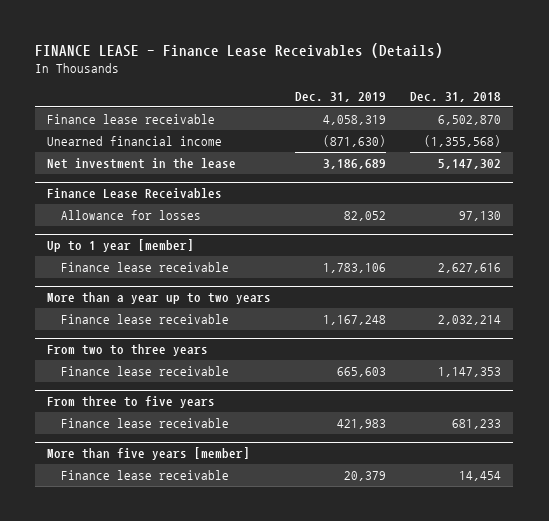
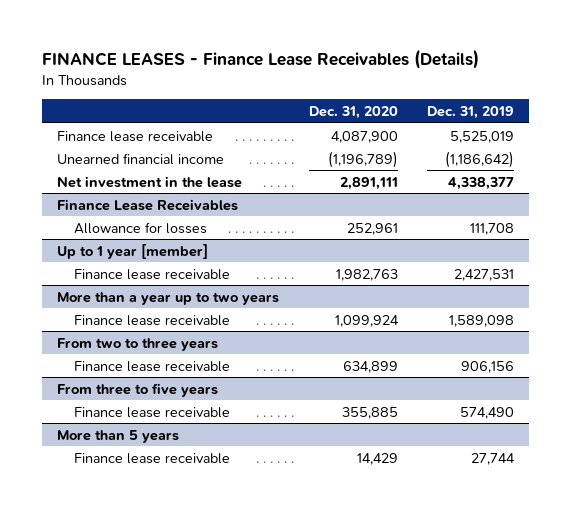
- FINANCE LEASE - Finance Lease Receivables (Details)
+ FINANCE LEASES - Finance Lease Receivables (Details)
- | Dec. 31, 2019 | Dec. 31, 2018
+ | Dec. 31, 2020 | Dec. 31, 2019
- Finance lease receivable | 4,058,319 | 6,502,870
- Unearned financial income | (871,630) | (1,355,568)
- Net investment in the lease | 3,186,689 | 5,147,302
+ Finance lease receivable | 4,087,900 | 5,525,019
+ Unearned financial income | (1,196,789) | (1,186,642)
+ Net investment in the lease | 2,891,111 | 4,338,377
@ Finance Lease Receivables
- Allowance for losses | 82,052 | 97,130
+ Allowance for losses | 252,961 | 111,708
@ Up to 1 year [member]
- Finance lease receivable | 1,783,106 | 2,627,616
+ Finance lease receivable | 1,982,763 | 2,427,531
@ More than a year up to two years
- Finance lease receivable | 1,167,248 | 2,032,214
+ Finance lease receivable | 1,099,924 | 1,589,098
@ From two to three years
- Finance lease receivable | 665,603 | 1,147,353
+ Finance lease receivable | 634,899 | 906,156
@ From three to five years
- Finance lease receivable | 421,983 | 681,233
- More than five years [member]
- Finance lease receivable | 20,379 | 14,454
@ From three to five years
+ Finance lease receivable | 355,885 | 574,490
+ More than 5 years
+ Finance lease receivable | 14,429 | 27,744

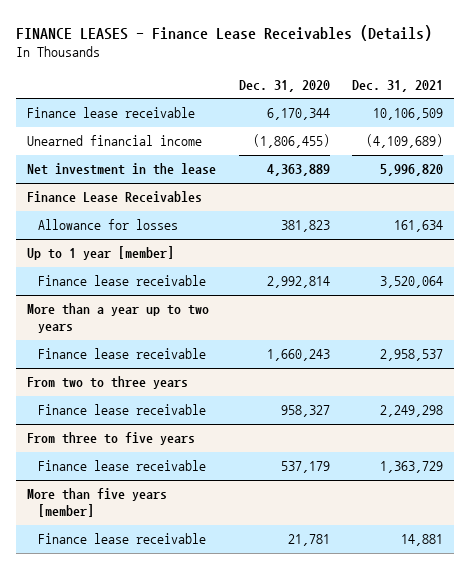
- | Dec. 31, 2020 | Dec. 31, 2019
+ | Dec. 31, 2020 | Dec. 31, 2021
- Finance lease receivable | 4,087,900 | 5,525,019
- Unearned financial income | (1,196,789) | (1,186,642)
- Net investment in the lease | 2,891,111 | 4,338,377
+ Finance lease receivable | 6,170,344 | 10,106,509
+ Unearned financial income | (1,806,455) | (4,109,689)
+ Net investment in the lease | 4,363,889 | 5,996,820
@ Finance Lease Receivables
- Allowance for losses | 252,961 | 111,708
+ Allowance for losses | 381,823 | 161,634
@ Up to 1 year [member]
- Finance lease receivable | 1,982,763 | 2,427,531
+ Finance lease receivable | 2,992,814 | 3,520,064
@ More than a year up to two years
- Finance lease receivable | 1,099,924 | 1,589,098
+ Finance lease receivable | 1,660,243 | 2,958,537
@ From two to three years
- Finance lease receivable | 634,899 | 906,156
+ Finance lease receivable | 958,327 | 2,249,298
@ From three to five years
- Finance lease receivable | 355,885 | 574,490
- More than 5 years
- Finance lease receivable | 14,429 | 27,744
@ From three to five years
+ Finance lease receivable | 537,179 | 1,363,729
+ More than five years [member]
+ Finance lease receivable | 21,781 | 14,881

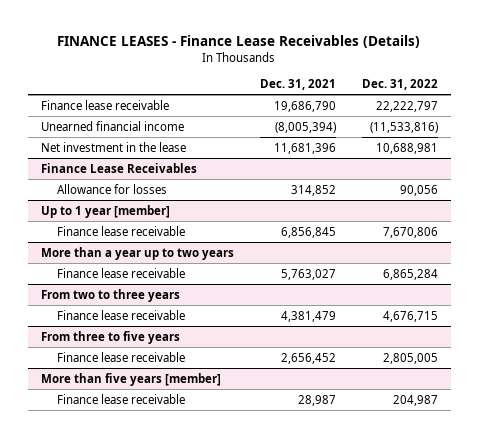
- | Dec. 31, 2020 | Dec. 31, 2021
+ | Dec. 31, 2021 | Dec. 31, 2022
- Finance lease receivable | 6,170,344 | 10,106,509
- Unearned financial income | (1,806,455) | (4,109,689)
- Net investment in the lease | 4,363,889 | 5,996,820
+ Finance lease receivable | 19,686,790 | 22,222,797
+ Unearned financial income | (8,005,394) | (11,533,816)
+ Net investment in the lease | 11,681,396 | 10,688,981
@ Finance Lease Receivables
- Allowance for losses | 381,823 | 161,634
+ Allowance for losses | 314,852 | 90,056
@ Up to 1 year [member]
- Finance lease receivable | 2,992,814 | 3,520,064
+ Finance lease receivable | 6,856,845 | 7,670,806
@ More than a year up to two years
- Finance lease receivable | 1,660,243 | 2,958,537
+ Finance lease receivable | 5,763,027 | 6,865,284
@ From two to three years
- Finance lease receivable | 958,327 | 2,249,298
+ Finance lease receivable | 4,381,479 | 4,676,715
@ From three to five years
- Finance lease receivable | 537,179 | 1,363,729
+ Finance lease receivable | 2,656,452 | 2,805,005
@ More than five years [member]
- Finance lease receivable | 21,781 | 14,881
+ Finance lease receivable | 28,987 | 204,987

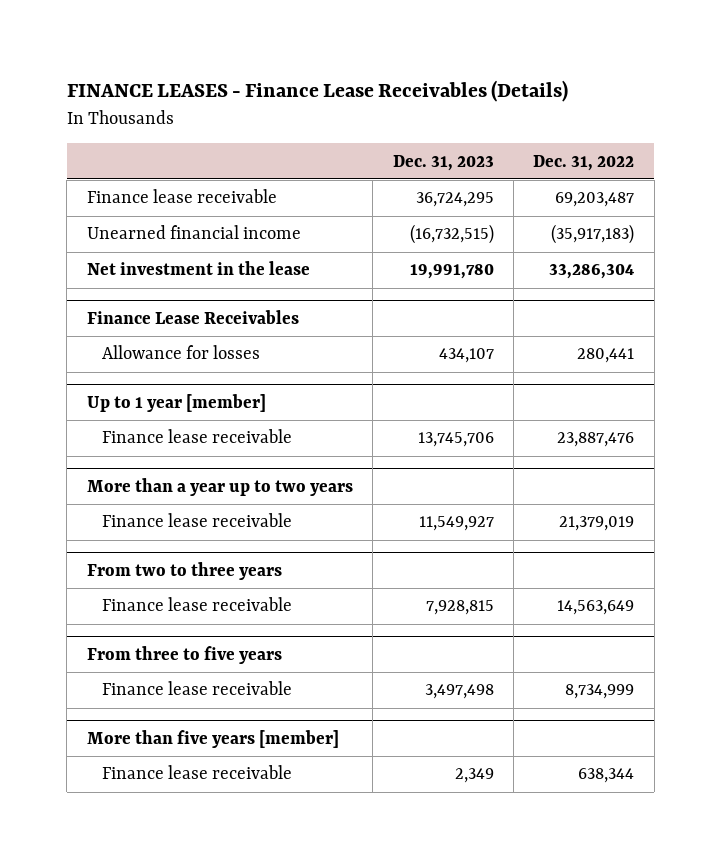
- | Dec. 31, 2021 | Dec. 31, 2022
+ | Dec. 31, 2023 | Dec. 31, 2022
- Finance lease receivable | 19,686,790 | 22,222,797
- Unearned financial income | (8,005,394) | (11,533,816)
- Net investment in the lease | 11,681,396 | 10,688,981
+ Finance lease receivable | 36,724,295 | 69,203,487
+ Unearned financial income | (16,732,515) | (35,917,183)
+ Net investment in the lease | 19,991,780 | 33,286,304
@ Finance Lease Receivables
- Allowance for losses | 314,852 | 90,056
+ Allowance for losses | 434,107 | 280,441
@ Up to 1 year [member]
- Finance lease receivable | 6,856,845 | 7,670,806
+ Finance lease receivable | 13,745,706 | 23,887,476
@ More than a year up to two years
- Finance lease receivable | 5,763,027 | 6,865,284
+ Finance lease receivable | 11,549,927 | 21,379,019
@ From two to three years
- Finance lease receivable | 4,381,479 | 4,676,715
+ Finance lease receivable | 7,928,815 | 14,563,649
@ From three to five years
- Finance lease receivable | 2,656,452 | 2,805,005
+ Finance lease receivable | 3,497,498 | 8,734,999
@ More than five years [member]
- Finance lease receivable | 28,987 | 204,987
+ Finance lease receivable | 2,349 | 638,344

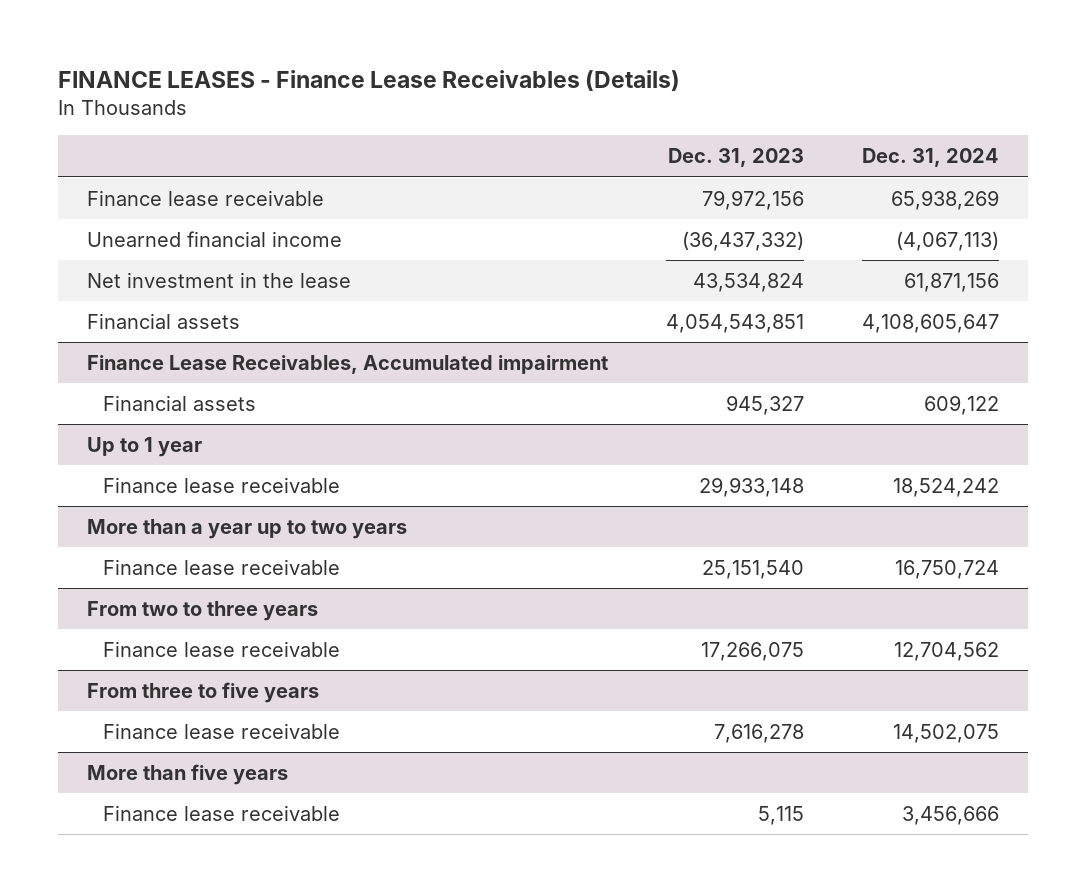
- | Dec. 31, 2023 | Dec. 31, 2022
+ | Dec. 31, 2023 | Dec. 31, 2024
- Finance lease receivable | 36,724,295 | 69,203,487
- Unearned financial income | (16,732,515) | (35,917,183)
- Net investment in the lease | 19,991,780 | 33,286,304
- Finance Lease Receivables
- Allowance for losses | 434,107 | 280,441
- Up to 1 year [member]
- Finance lease receivable | 13,745,706 | 23,887,476
+ Finance lease receivable | 79,972,156 | 65,938,269
+ Unearned financial income | (36,437,332) | (4,067,113)
+ Net investment in the lease | 43,534,824 | 61,871,156
+ Financial assets | 4,054,543,851 | 4,108,605,647
+ Finance Lease Receivables, Accumulated impairment
+ Financial assets | 945,327 | 609,122
+ Up to 1 year
+ Finance lease receivable | 29,933,148 | 18,524,242
@ More than a year up to two years
- Finance lease receivable | 11,549,927 | 21,379,019
+ Finance lease receivable | 25,151,540 | 16,750,724
@ From two to three years
- Finance lease receivable | 7,928,815 | 14,563,649
+ Finance lease receivable | 17,266,075 | 12,704,562
@ From three to five years
- Finance lease receivable | 3,497,498 | 8,734,999
- More than five years [member]
- Finance lease receivable | 2,349 | 638,344
@ From three to five years
+ Finance lease receivable | 7,616,278 | 14,502,075
+ More than five years
+ Finance lease receivable | 5,115 | 3,456,666

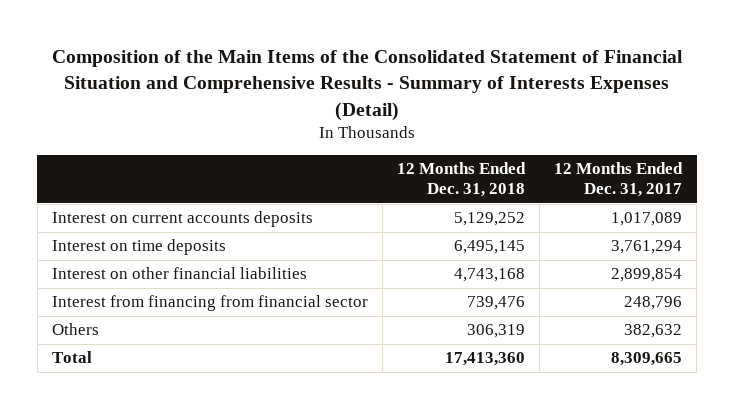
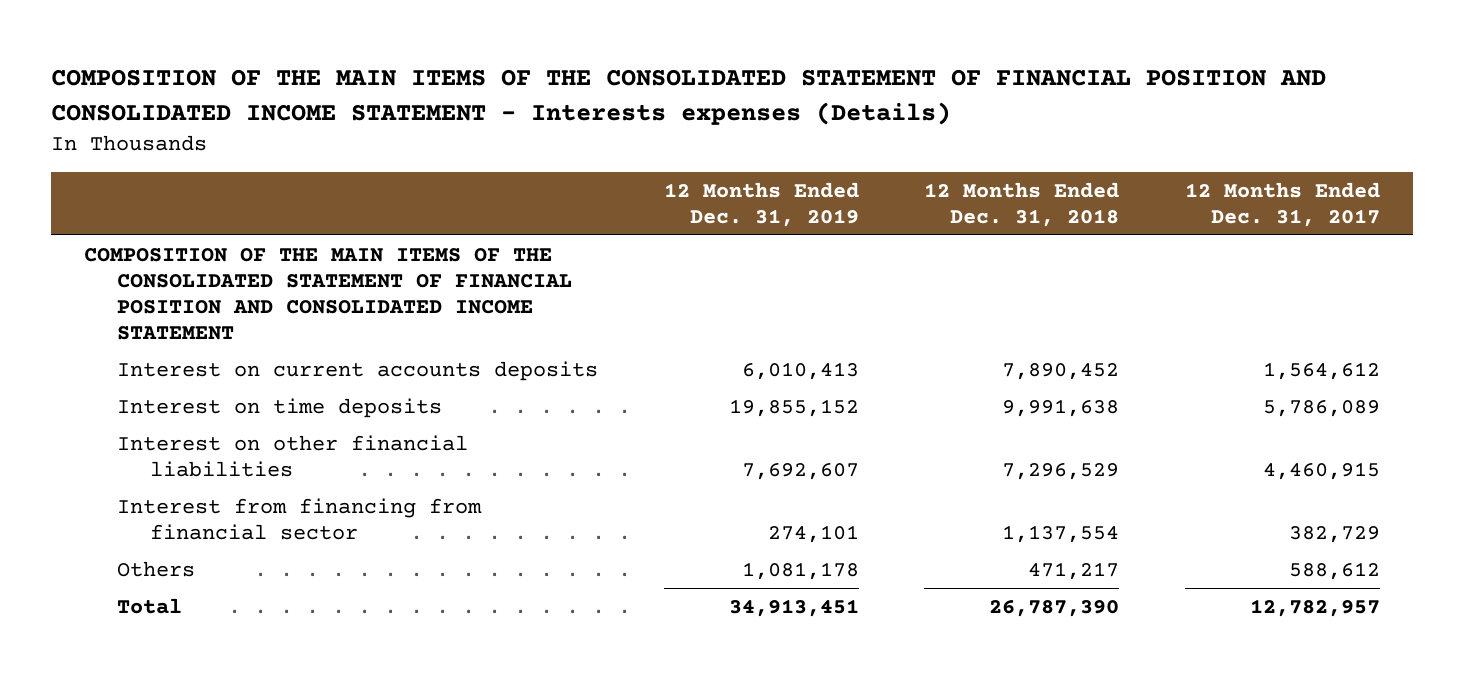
- Composition of the Main Items of the Consolidated Statement of Financial Situation and Comprehensive Results - Summary of Interests Expenses (Detail)
+ COMPOSITION OF THE MAIN ITEMS OF THE CONSOLIDATED STATEMENT OF FINANCIAL POSITION AND CONSOLIDATED INCOME STATEMENT - Interests expenses (Details)
- | 12 Months Ended Dec. 31, 2018 | 12 Months Ended Dec. 31, 2017
+ | 12 Months Ended Dec. 31, 2019 | 12 Months Ended Dec. 31, 2018 | 12 Months Ended Dec. 31, 2017
- Interest on current accounts deposits | 5,129,252 | 1,017,089
- Interest on time deposits | 6,495,145 | 3,761,294
- Interest on other financial liabilities | 4,743,168 | 2,899,854
- Interest from financing from financial sector | 739,476 | 248,796
- Others | 306,319 | 382,632
- Total | 17,413,360 | 8,309,665
+ COMPOSITION OF THE MAIN ITEMS OF THE CONSOLIDATED STATEMENT OF FINANCIAL POSITION AND CONSOLIDATED INCOME STATEMENT
+ Interest on current accounts deposits | 6,010,413 | 7,890,452 | 1,564,612
+ Interest on time deposits | 19,855,152 | 9,991,638 | 5,786,089
+ Interest on other financial liabilities | 7,692,607 | 7,296,529 | 4,460,915
+ Interest from financing from financial sector | 274,101 | 1,137,554 | 382,729
+ Others | 1,081,178 | 471,217 | 588,612
+ Total | 34,913,451 | 26,787,390 | 12,782,957

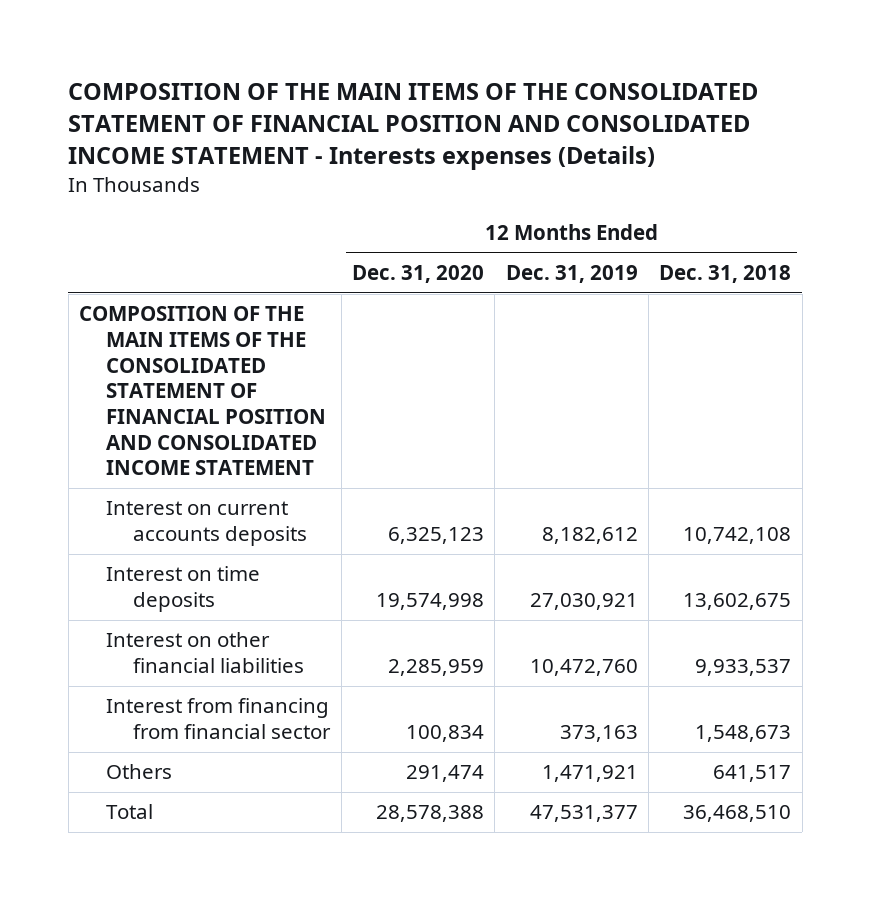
- | 12 Months Ended Dec. 31, 2019 | 12 Months Ended Dec. 31, 2018 | 12 Months Ended Dec. 31, 2017
+ | 12 Months Ended Dec. 31, 2020 | 12 Months Ended Dec. 31, 2019 | 12 Months Ended Dec. 31, 2018
- Interest on current accounts deposits | 6,010,413 | 7,890,452 | 1,564,612
- Interest on time deposits | 19,855,152 | 9,991,638 | 5,786,089
- Interest on other financial liabilities | 7,692,607 | 7,296,529 | 4,460,915
- Interest from financing from financial sector | 274,101 | 1,137,554 | 382,729
- Others | 1,081,178 | 471,217 | 588,612
- Total | 34,913,451 | 26,787,390 | 12,782,957
+ Interest on current accounts deposits | 6,325,123 | 8,182,612 | 10,742,108
+ Interest on time deposits | 19,574,998 | 27,030,921 | 13,602,675
+ Interest on other financial liabilities | 2,285,959 | 10,472,760 | 9,933,537
+ Interest from financing from financial sector | 100,834 | 373,163 | 1,548,673
+ Others | 291,474 | 1,471,921 | 641,517
+ Total | 28,578,388 | 47,531,377 | 36,468,510

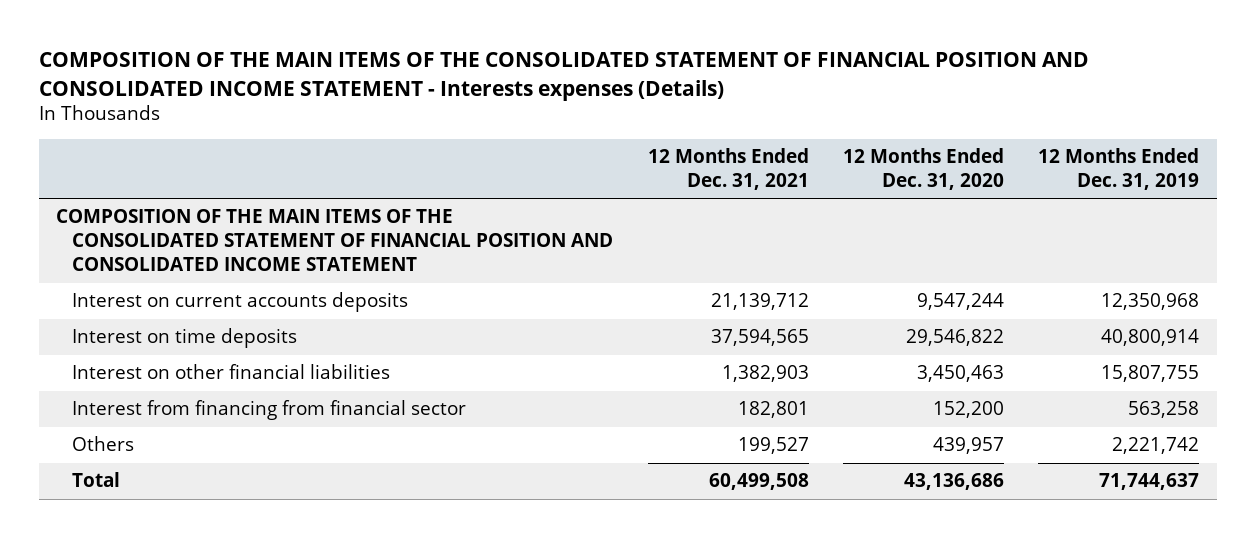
- | 12 Months Ended Dec. 31, 2020 | 12 Months Ended Dec. 31, 2019 | 12 Months Ended Dec. 31, 2018
+ | 12 Months Ended Dec. 31, 2021 | 12 Months Ended Dec. 31, 2020 | 12 Months Ended Dec. 31, 2019
- Interest on current accounts deposits | 6,325,123 | 8,182,612 | 10,742,108
- Interest on time deposits | 19,574,998 | 27,030,921 | 13,602,675
- Interest on other financial liabilities | 2,285,959 | 10,472,760 | 9,933,537
- Interest from financing from financial sector | 100,834 | 373,163 | 1,548,673
- Others | 291,474 | 1,471,921 | 641,517
- Total | 28,578,388 | 47,531,377 | 36,468,510
+ Interest on current accounts deposits | 21,139,712 | 9,547,244 | 12,350,968
+ Interest on time deposits | 37,594,565 | 29,546,822 | 40,800,914
+ Interest on other financial liabilities | 1,382,903 | 3,450,463 | 15,807,755
+ Interest from financing from financial sector | 182,801 | 152,200 | 563,258
+ Others | 199,527 | 439,957 | 2,221,742
+ Total | 60,499,508 | 43,136,686 | 71,744,637

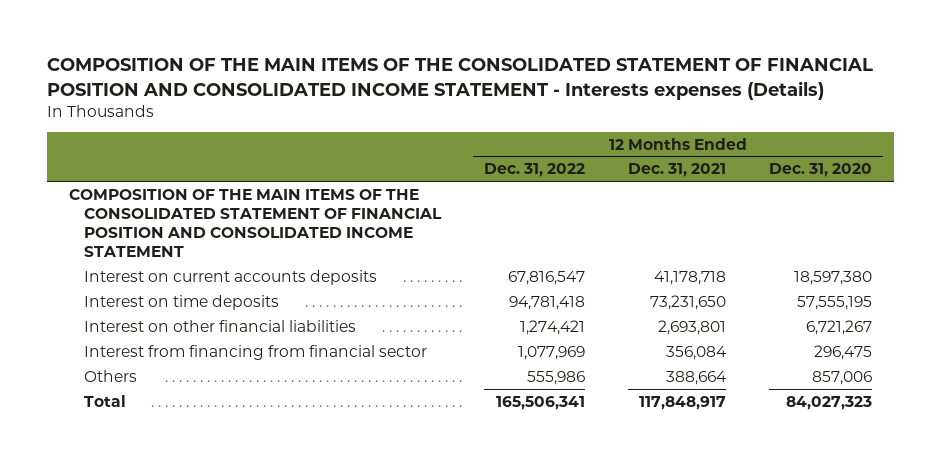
- | 12 Months Ended Dec. 31, 2021 | 12 Months Ended Dec. 31, 2020 | 12 Months Ended Dec. 31, 2019
+ | 12 Months Ended Dec. 31, 2022 | 12 Months Ended Dec. 31, 2021 | 12 Months Ended Dec. 31, 2020
- Interest on current accounts deposits | 21,139,712 | 9,547,244 | 12,350,968
- Interest on time deposits | 37,594,565 | 29,546,822 | 40,800,914
- Interest on other financial liabilities | 1,382,903 | 3,450,463 | 15,807,755
- Interest from financing from financial sector | 182,801 | 152,200 | 563,258
- Others | 199,527 | 439,957 | 2,221,742
- Total | 60,499,508 | 43,136,686 | 71,744,637
+ Interest on current accounts deposits | 67,816,547 | 41,178,718 | 18,597,380
+ Interest on time deposits | 94,781,418 | 73,231,650 | 57,555,195
+ Interest on other financial liabilities | 1,274,421 | 2,693,801 | 6,721,267
+ Interest from financing from financial sector | 1,077,969 | 356,084 | 296,475
+ Others | 555,986 | 388,664 | 857,006
+ Total | 165,506,341 | 117,848,917 | 84,027,323

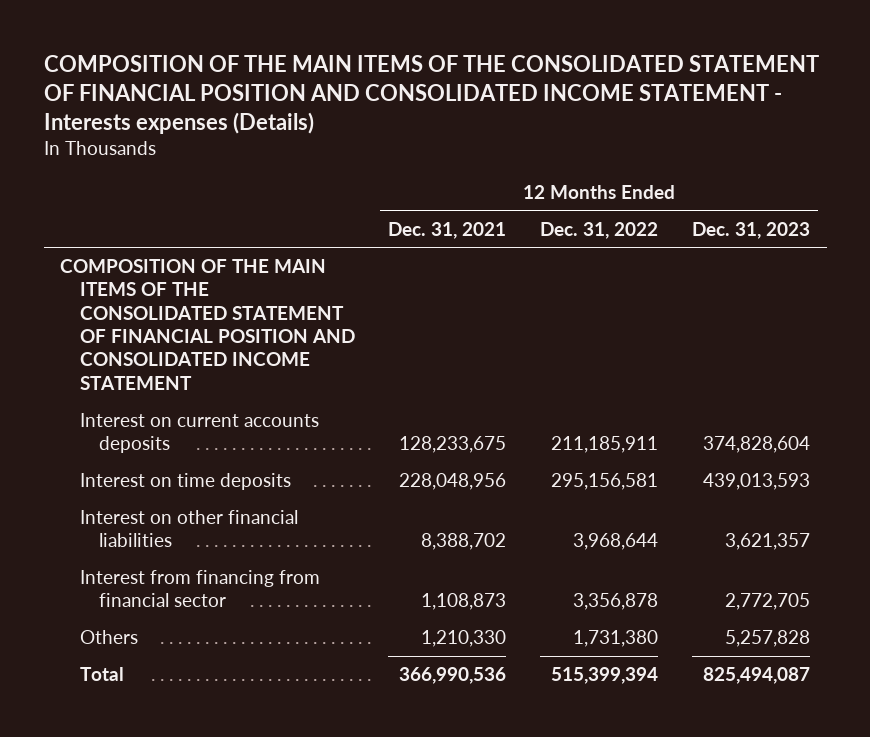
- | 12 Months Ended Dec. 31, 2022 | 12 Months Ended Dec. 31, 2021 | 12 Months Ended Dec. 31, 2020
+ | 12 Months Ended Dec. 31, 2021 | 12 Months Ended Dec. 31, 2022 | 12 Months Ended Dec. 31, 2023
- Interest on current accounts deposits | 67,816,547 | 41,178,718 | 18,597,380
- Interest on time deposits | 94,781,418 | 73,231,650 | 57,555,195
- Interest on other financial liabilities | 1,274,421 | 2,693,801 | 6,721,267
- Interest from financing from financial sector | 1,077,969 | 356,084 | 296,475
- Others | 555,986 | 388,664 | 857,006
- Total | 165,506,341 | 117,848,917 | 84,027,323
+ Interest on current accounts deposits | 128,233,675 | 211,185,911 | 374,828,604
+ Interest on time deposits | 228,048,956 | 295,156,581 | 439,013,593
+ Interest on other financial liabilities | 8,388,702 | 3,968,644 | 3,621,357
+ Interest from financing from financial sector | 1,108,873 | 3,356,878 | 2,772,705
+ Others | 1,210,330 | 1,731,380 | 5,257,828
+ Total | 366,990,536 | 515,399,394 | 825,494,087

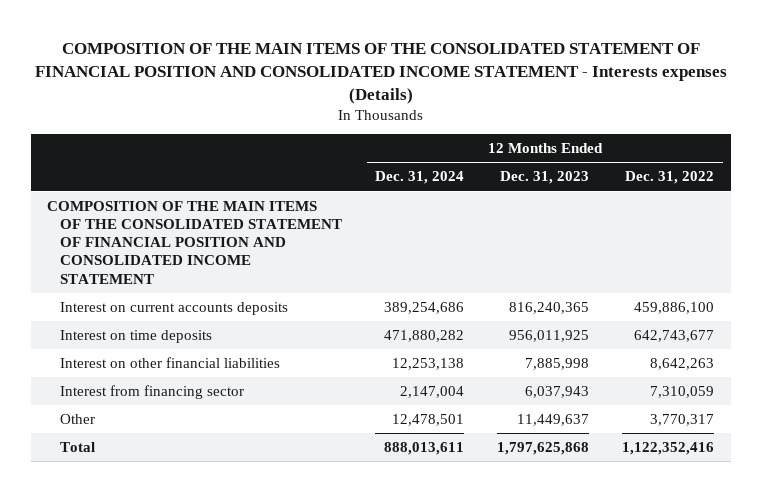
- | 12 Months Ended Dec. 31, 2021 | 12 Months Ended Dec. 31, 2022 | 12 Months Ended Dec. 31, 2023
+ | 12 Months Ended Dec. 31, 2024 | 12 Months Ended Dec. 31, 2023 | 12 Months Ended Dec. 31, 2022
- Interest on current accounts deposits | 128,233,675 | 211,185,911 | 374,828,604
- Interest on time deposits | 228,048,956 | 295,156,581 | 439,013,593
- Interest on other financial liabilities | 8,388,702 | 3,968,644 | 3,621,357
- Interest from financing from financial sector | 1,108,873 | 3,356,878 | 2,772,705
- Others | 1,210,330 | 1,731,380 | 5,257,828
- Total | 366,990,536 | 515,399,394 | 825,494,087
+ Interest on current accounts deposits | 389,254,686 | 816,240,365 | 459,886,100
+ Interest on time deposits | 471,880,282 | 956,011,925 | 642,743,677
+ Interest on other financial liabilities | 12,253,138 | 7,885,998 | 8,642,263
+ Interest from financing sector | 2,147,004 | 6,037,943 | 7,310,059
+ Other | 12,478,501 | 11,449,637 | 3,770,317
+ Total | 888,013,611 | 1,797,625,868 | 1,122,352,416

